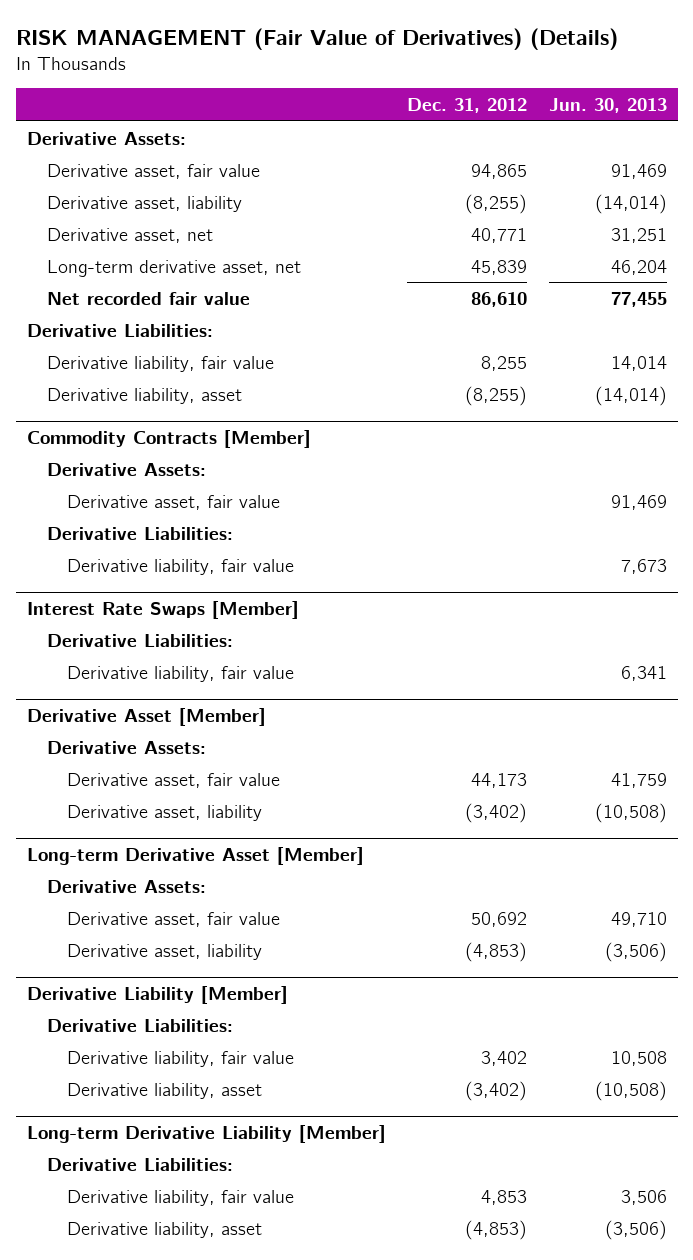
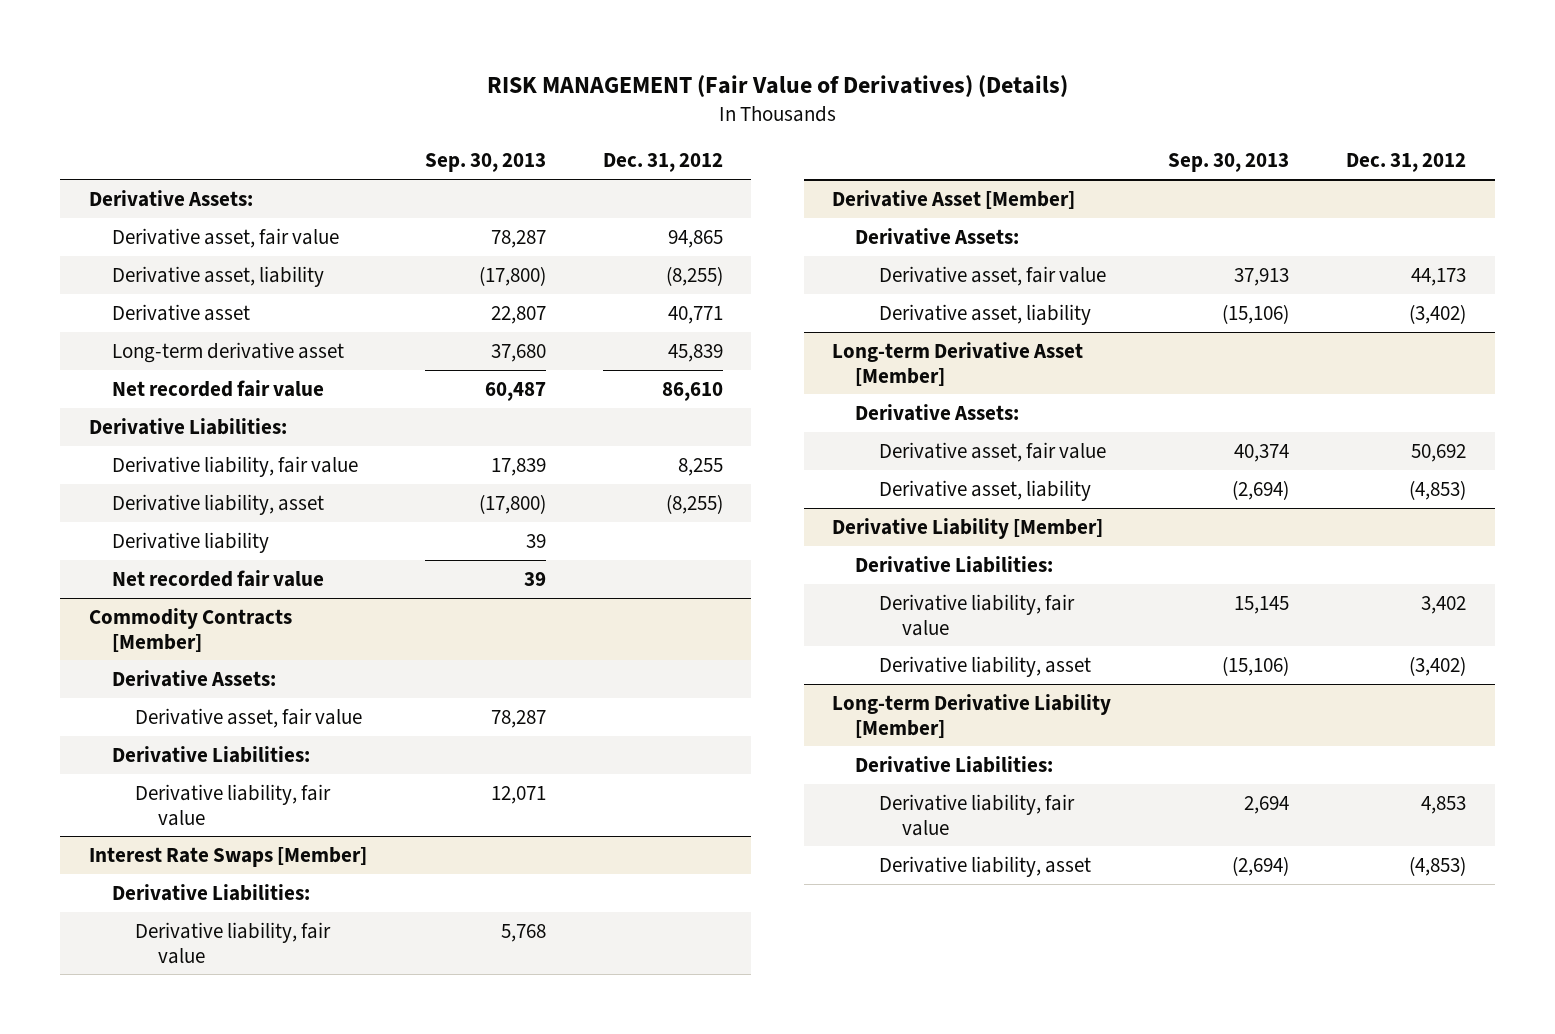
- | Dec. 31, 2012 | Jun. 30, 2013
+ | Sep. 30, 2013 | Dec. 31, 2012
- Derivative asset, net | 40,771 | 31,251
- Long-term derivative asset, net | 45,839 | 46,204
+ Derivative asset | 22,807 | 40,771
+ Long-term derivative asset | 37,680 | 45,839
+ Derivative liability | 39 |
+ Net recorded fair value | 39 |

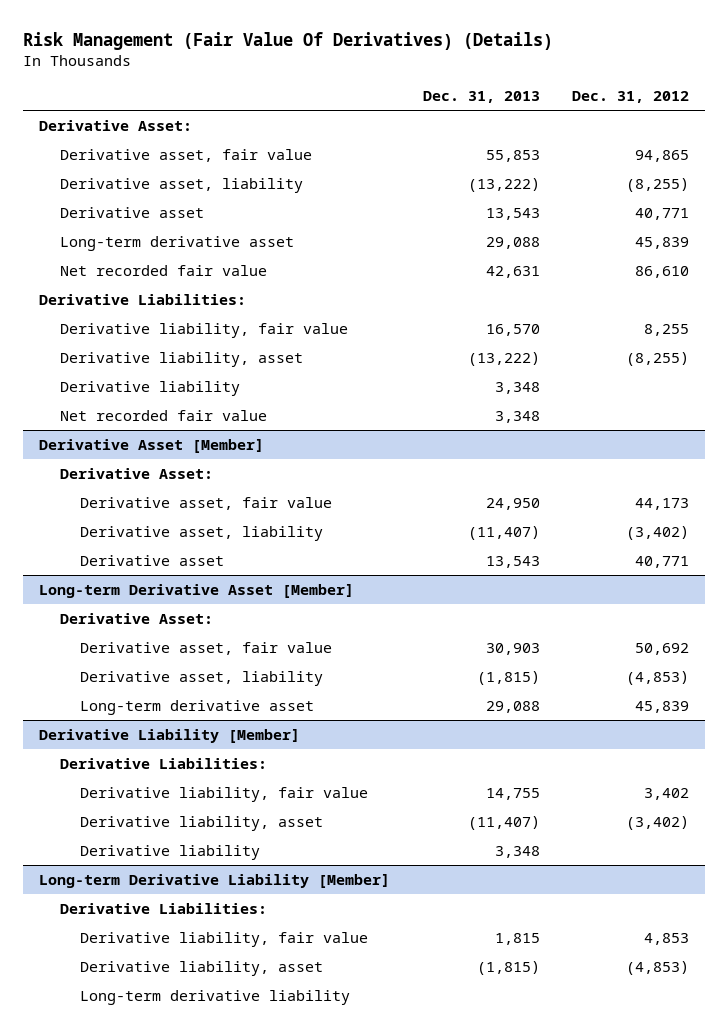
- RISK MANAGEMENT (Fair Value of Derivatives) (Details)
+ Risk Management (Fair Value Of Derivatives) (Details)
- | Sep. 30, 2013 | Dec. 31, 2012
+ | Dec. 31, 2013 | Dec. 31, 2012
- Derivative Assets:
+ Derivative Asset:
- Commodity Contracts [Member]
- Derivative Assets:
- Derivative asset, fair value | 78,287 |
- Derivative Liabilities:
- Derivative liability, fair value | 12,071 |
- Interest Rate Swaps [Member]
- Derivative Liabilities:
- Derivative liability, fair value | 5,768 |
@ Derivative Asset [Member]
- Derivative Assets:
+ Derivative Asset:
+ Derivative asset | 13,543 | 40,771
@ Long-term Derivative Asset [Member]
- Derivative Assets:
+ Derivative Asset:
+ Long-term derivative asset | 29,088 | 45,839
@ Derivative Liability [Member]
+ Derivative liability | 3,348 |
@ Long-term Derivative Liability [Member]
+ Long-term derivative liability

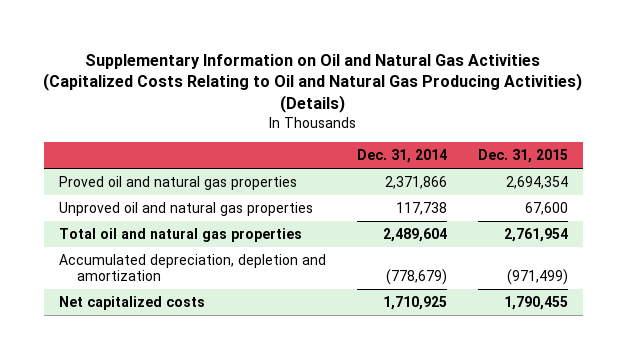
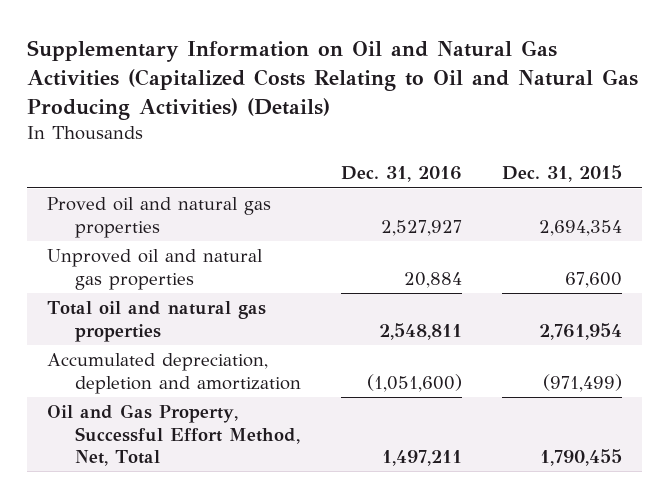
- | Dec. 31, 2014 | Dec. 31, 2015
+ | Dec. 31, 2016 | Dec. 31, 2015
- Net capitalized costs | 1,710,925 | 1,790,455
+ Oil and Gas Property, Successful Effort Method, Net, Total | 1,497,211 | 1,790,455

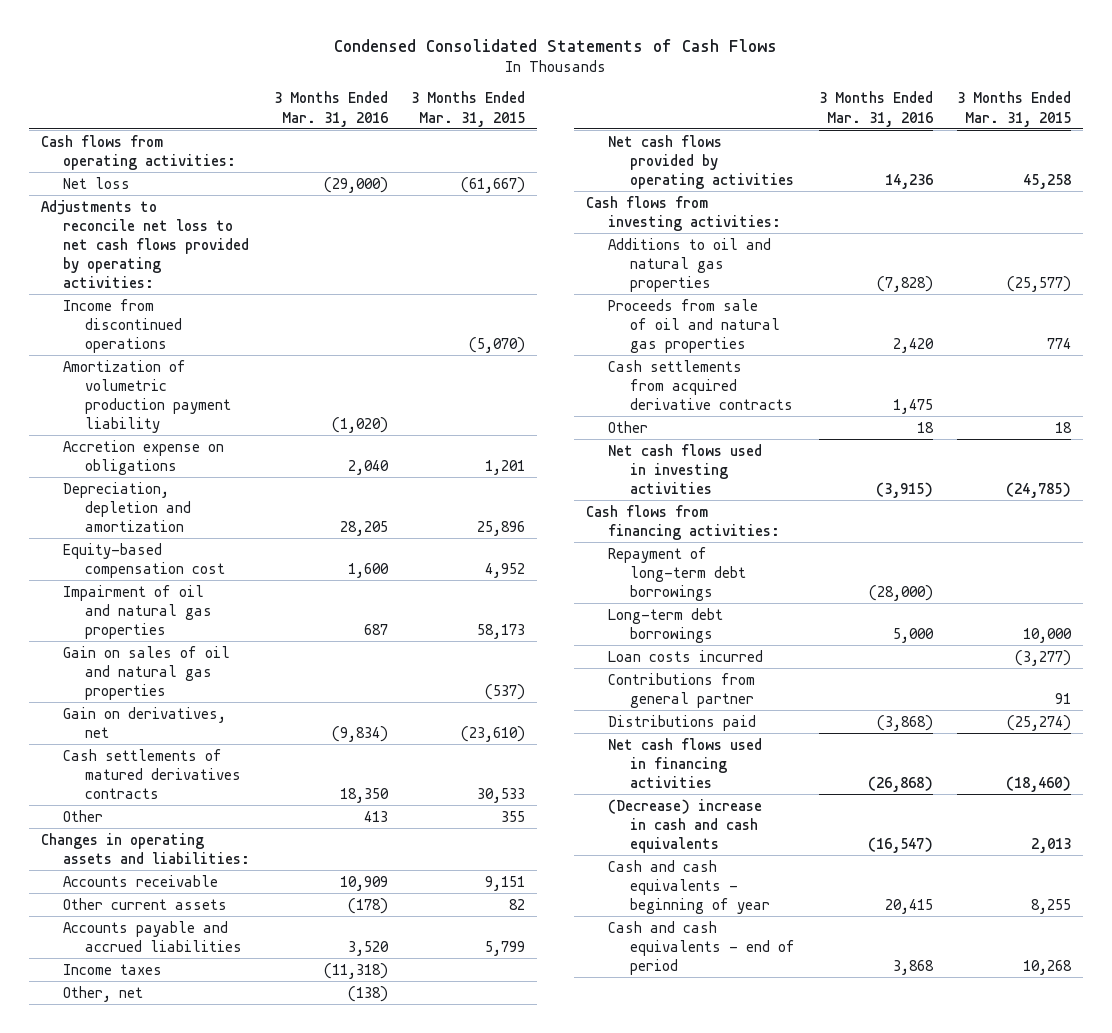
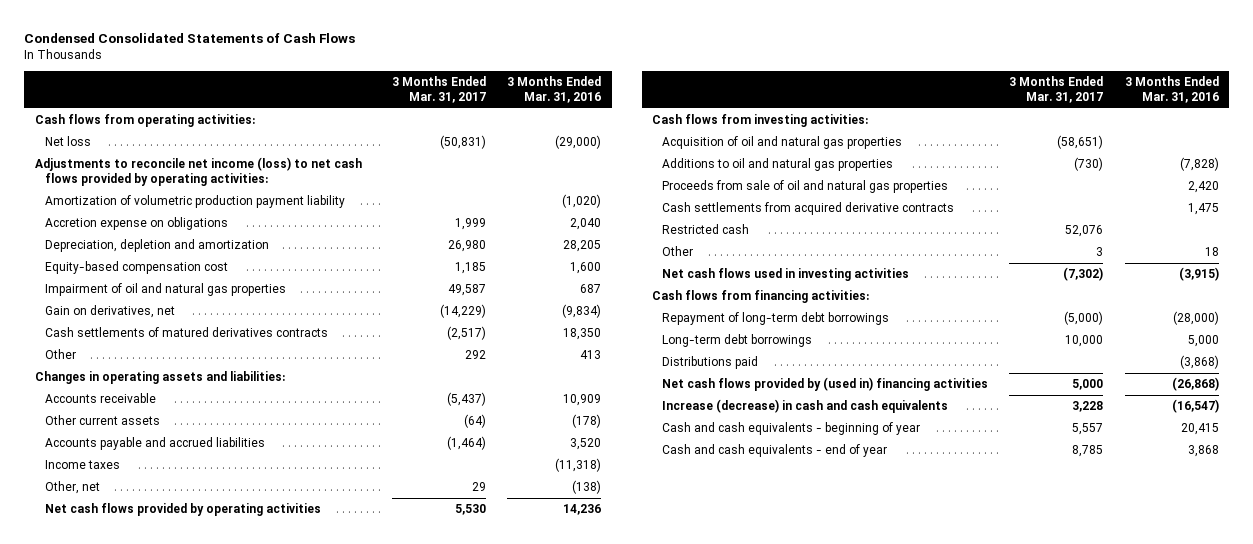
- | 3 Months Ended Mar. 31, 2016 | 3 Months Ended Mar. 31, 2015
+ | 3 Months Ended Mar. 31, 2017 | 3 Months Ended Mar. 31, 2016
- Adjustments to reconcile net loss to net cash flows provided by operating activities:
- Income from discontinued operations | | (5,070)
+ Adjustments to reconcile net income (loss) to net cash flows provided by operating activities:
- Gain on sales of oil and natural gas properties | | (537)
+ Acquisition of oil and natural gas properties | (58,651) |
+ Restricted cash | 52,076 |
- Loan costs incurred | | (3,277)
- Contributions from general partner | | 91
- Net cash flows used in financing activities | (26,868) | (18,460)
- (Decrease) increase in cash and cash equivalents | (16,547) | 2,013
+ Net cash flows provided by (used in) financing activities | 5,000 | (26,868)
+ Increase (decrease) in cash and cash equivalents | 3,228 | (16,547)
- Cash and cash equivalents - end of period | 3,868 | 10,268
+ Cash and cash equivalents - end of year | 8,785 | 3,868

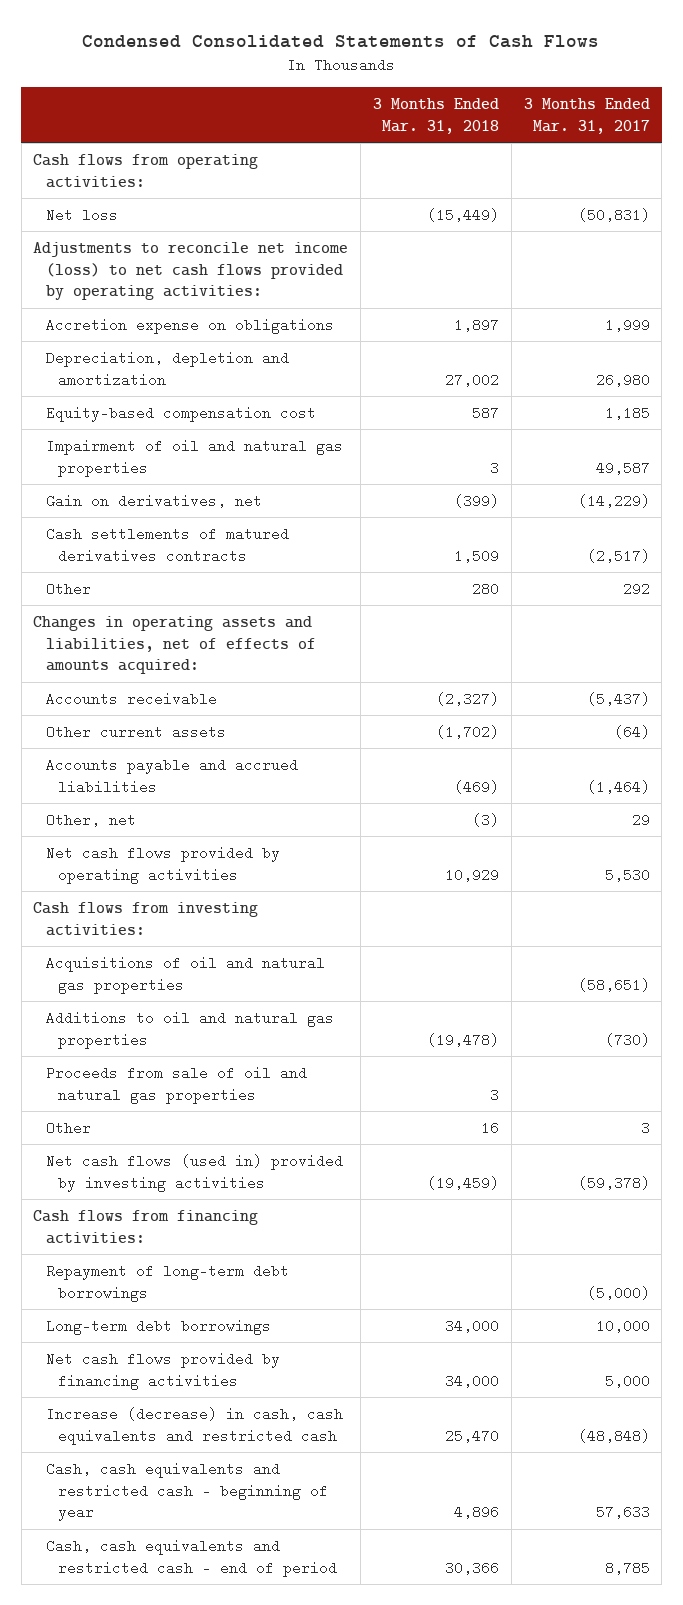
- | 3 Months Ended Mar. 31, 2017 | 3 Months Ended Mar. 31, 2016
+ | 3 Months Ended Mar. 31, 2018 | 3 Months Ended Mar. 31, 2017
- Amortization of volumetric production payment liability | | (1,020)
- Changes in operating assets and liabilities:
+ Changes in operating assets and liabilities, net of effects of amounts acquired:
- Income taxes | | (11,318)
- Acquisition of oil and natural gas properties | (58,651) |
+ Acquisitions of oil and natural gas properties | | (58,651)
- Cash settlements from acquired derivative contracts | | 1,475
- Restricted cash | 52,076 |
- Net cash flows used in investing activities | (7,302) | (3,915)
+ Net cash flows (used in) provided by investing activities | (19,459) | (59,378)
- Distributions paid | | (3,868)
- Net cash flows provided by (used in) financing activities | 5,000 | (26,868)
- Increase (decrease) in cash and cash equivalents | 3,228 | (16,547)
- Cash and cash equivalents - beginning of year | 5,557 | 20,415
- Cash and cash equivalents - end of year | 8,785 | 3,868
+ Net cash flows provided by financing activities | 34,000 | 5,000
+ Increase (decrease) in cash, cash equivalents and restricted cash | 25,470 | (48,848)
+ Cash, cash equivalents and restricted cash - beginning of year | 4,896 | 57,633
+ Cash, cash equivalents and restricted cash - end of period | 30,366 | 8,785

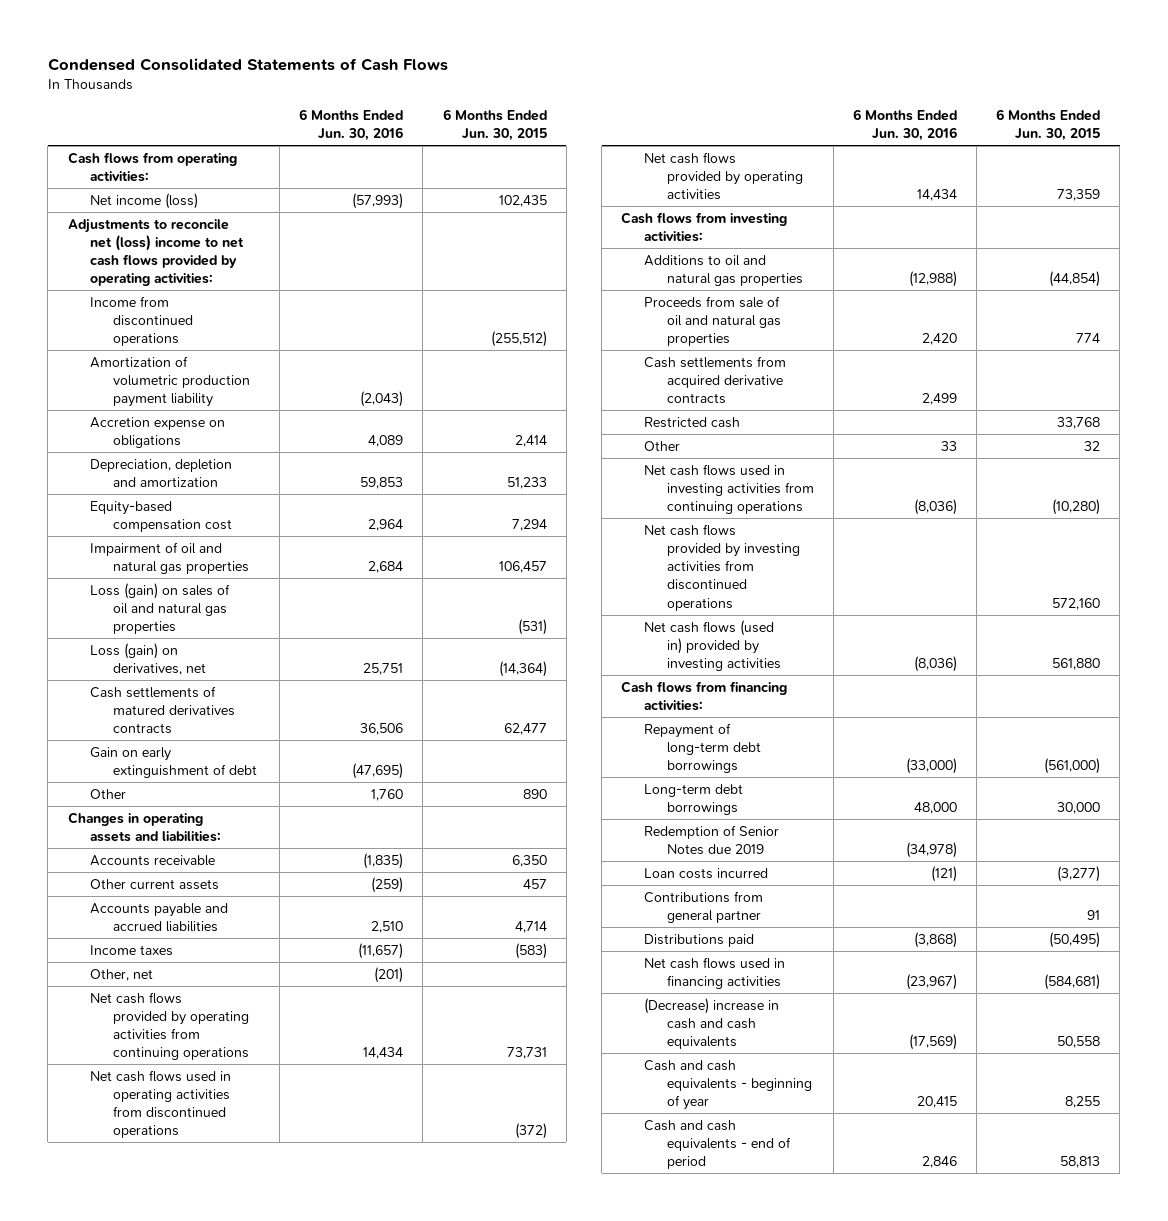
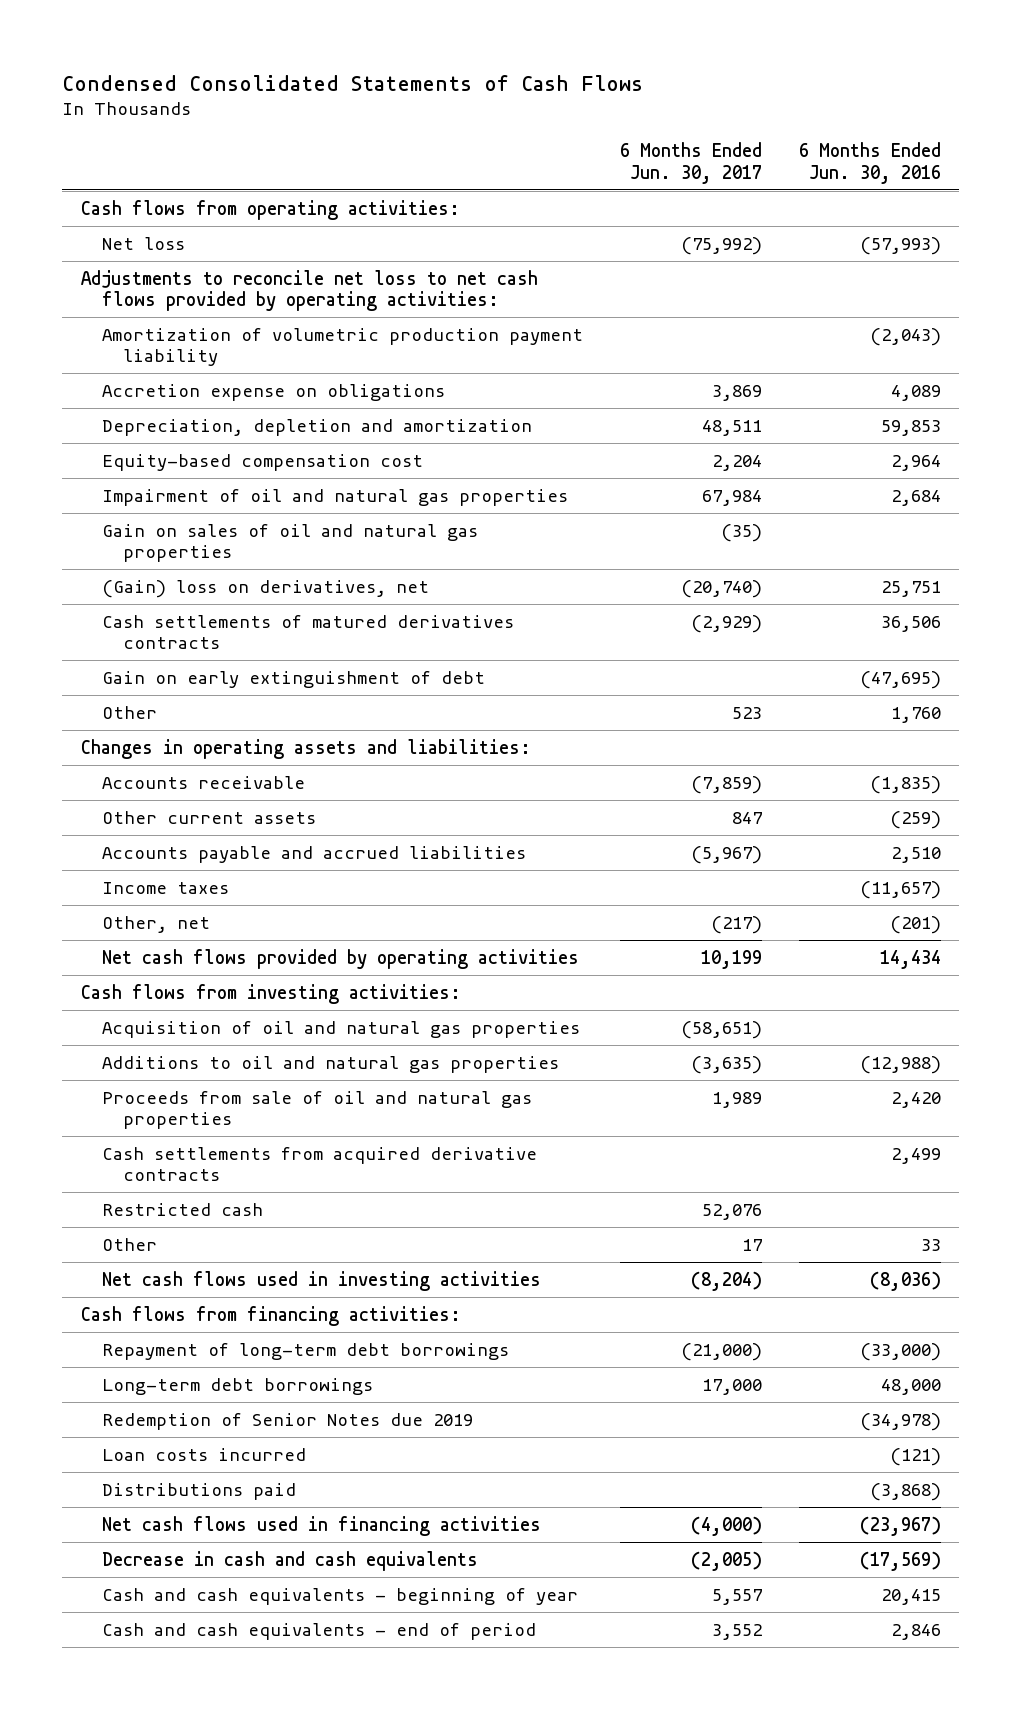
- | 6 Months Ended Jun. 30, 2016 | 6 Months Ended Jun. 30, 2015
+ | 6 Months Ended Jun. 30, 2017 | 6 Months Ended Jun. 30, 2016
- Net income (loss) | (57,993) | 102,435
- Adjustments to reconcile net (loss) income to net cash flows provided by operating activities:
- Income from discontinued operations | | (255,512)
+ Net loss | (75,992) | (57,993)
+ Adjustments to reconcile net loss to net cash flows provided by operating activities:
- Loss (gain) on sales of oil and natural gas properties | | (531)
- Loss (gain) on derivatives, net | 25,751 | (14,364)
+ Gain on sales of oil and natural gas properties | (35) |
+ (Gain) loss on derivatives, net | (20,740) | 25,751
- Net cash flows provided by operating activities from continuing operations | 14,434 | 73,731
- Net cash flows used in operating activities from discontinued operations | | (372)
+ Acquisition of oil and natural gas properties | (58,651) |
- Net cash flows used in investing activities from continuing operations | (8,036) | (10,280)
- Net cash flows provided by investing activities from discontinued operations | | 572,160
- Net cash flows (used in) provided by investing activities | (8,036) | 561,880
+ Net cash flows used in investing activities | (8,204) | (8,036)
- Contributions from general partner | | 91
- (Decrease) increase in cash and cash equivalents | (17,569) | 50,558
+ Decrease in cash and cash equivalents | (2,005) | (17,569)

